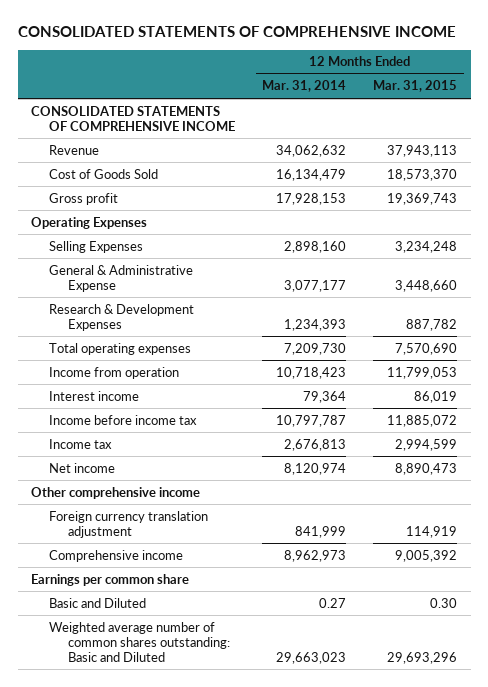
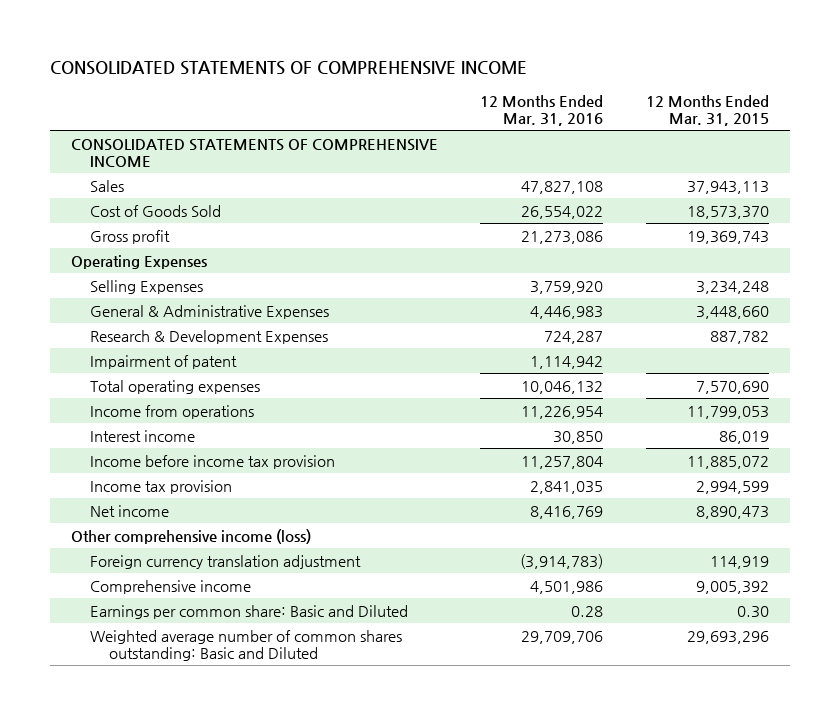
- | 12 Months Ended Mar. 31, 2014 | 12 Months Ended Mar. 31, 2015
+ | 12 Months Ended Mar. 31, 2016 | 12 Months Ended Mar. 31, 2015
- Revenue | 34,062,632 | 37,943,113
+ Sales | 47,827,108 | 37,943,113
- General & Administrative Expense | 3,077,177 | 3,448,660
+ General & Administrative Expenses | 4,446,983 | 3,448,660
+ Impairment of patent | 1,114,942 |
- Income from operation | 10,718,423 | 11,799,053
+ Income from operations | 11,226,954 | 11,799,053
- Income before income tax | 10,797,787 | 11,885,072
- Income tax | 2,676,813 | 2,994,599
+ Income before income tax provision | 11,257,804 | 11,885,072
+ Income tax provision | 2,841,035 | 2,994,599
- Other comprehensive income
+ Other comprehensive income (loss)
- Earnings per common share
- Basic and Diluted | 0.27 | 0.30
+ Earnings per common share: Basic and Diluted | 0.28 | 0.30

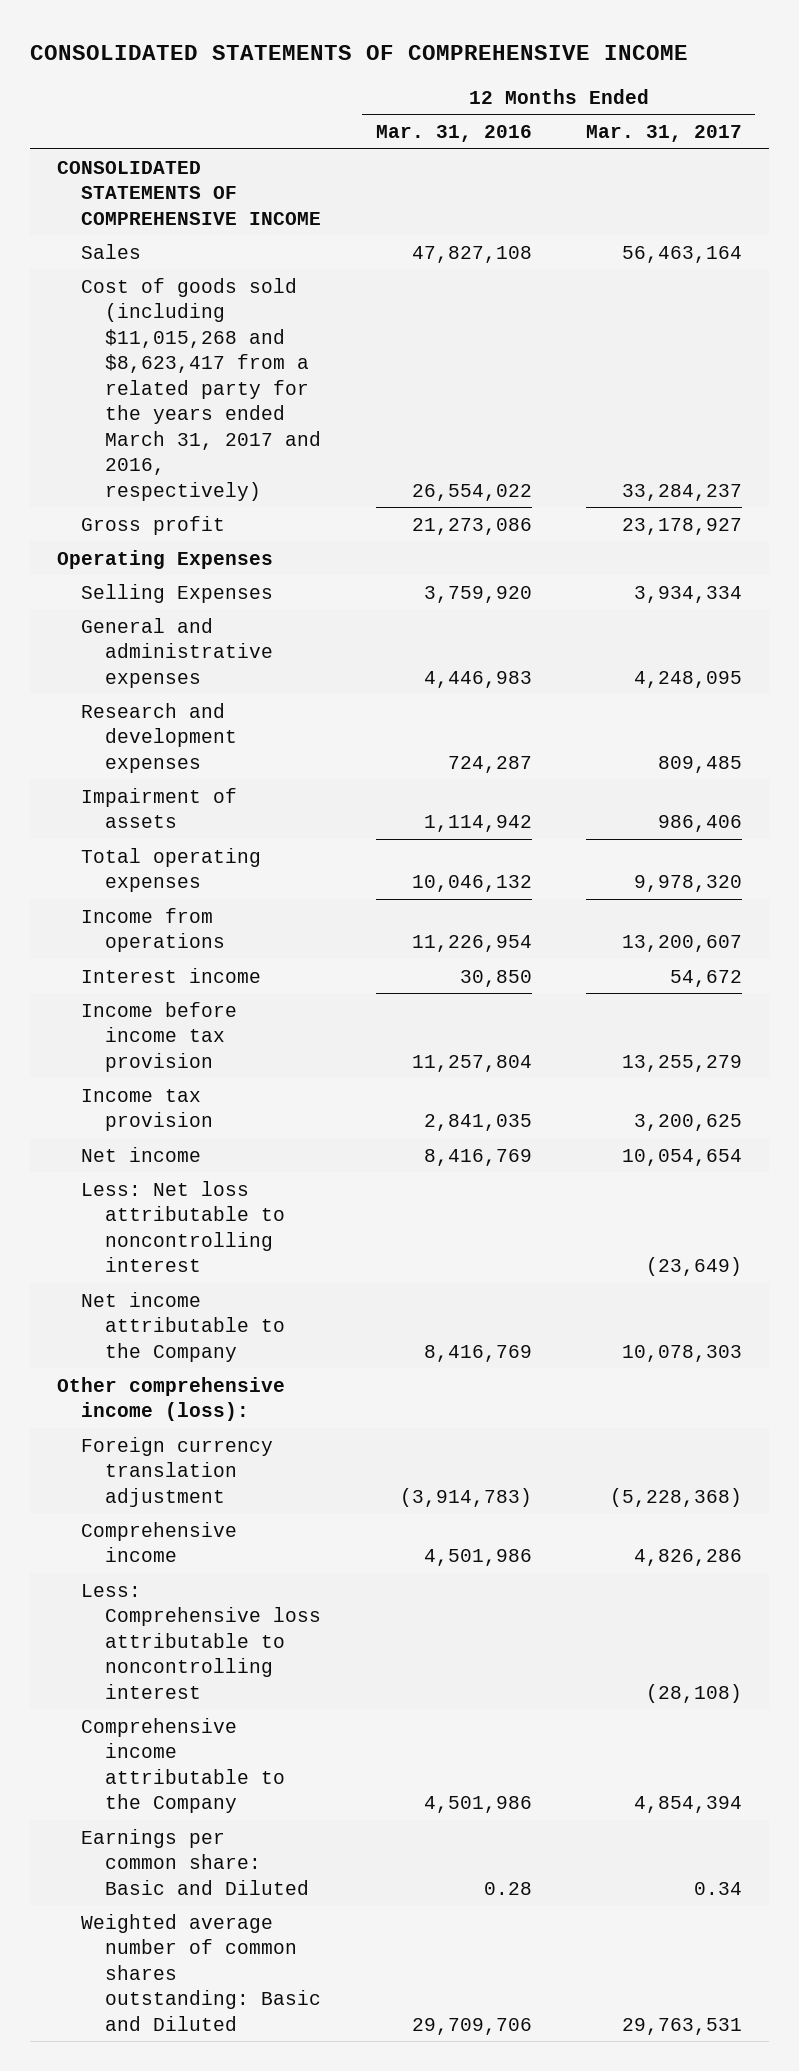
- | 12 Months Ended Mar. 31, 2016 | 12 Months Ended Mar. 31, 2015
+ | 12 Months Ended Mar. 31, 2016 | 12 Months Ended Mar. 31, 2017
- Cost of Goods Sold | 26,554,022 | 18,573,370
+ Cost of goods sold (including $11,015,268 and $8,623,417 from a related party for the years ended March 31, 2017 and 2016, respectively) | 26,554,022 | 33,284,237
- General & Administrative Expenses | 4,446,983 | 3,448,660
- Research & Development Expenses | 724,287 | 887,782
- Impairment of patent | 1,114,942 |
+ General and administrative expenses | 4,446,983 | 4,248,095
+ Research and development expenses | 724,287 | 809,485
+ Impairment of assets | 1,114,942 | 986,406
- Other comprehensive income (loss)
+ Less: Net loss attributable to noncontrolling interest | | (23,649)
+ Net income attributable to the Company | 8,416,769 | 10,078,303
+ Other comprehensive income (loss):
+ Less: Comprehensive loss attributable to noncontrolling interest | | (28,108)
+ Comprehensive income attributable to the Company | 4,501,986 | 4,854,394

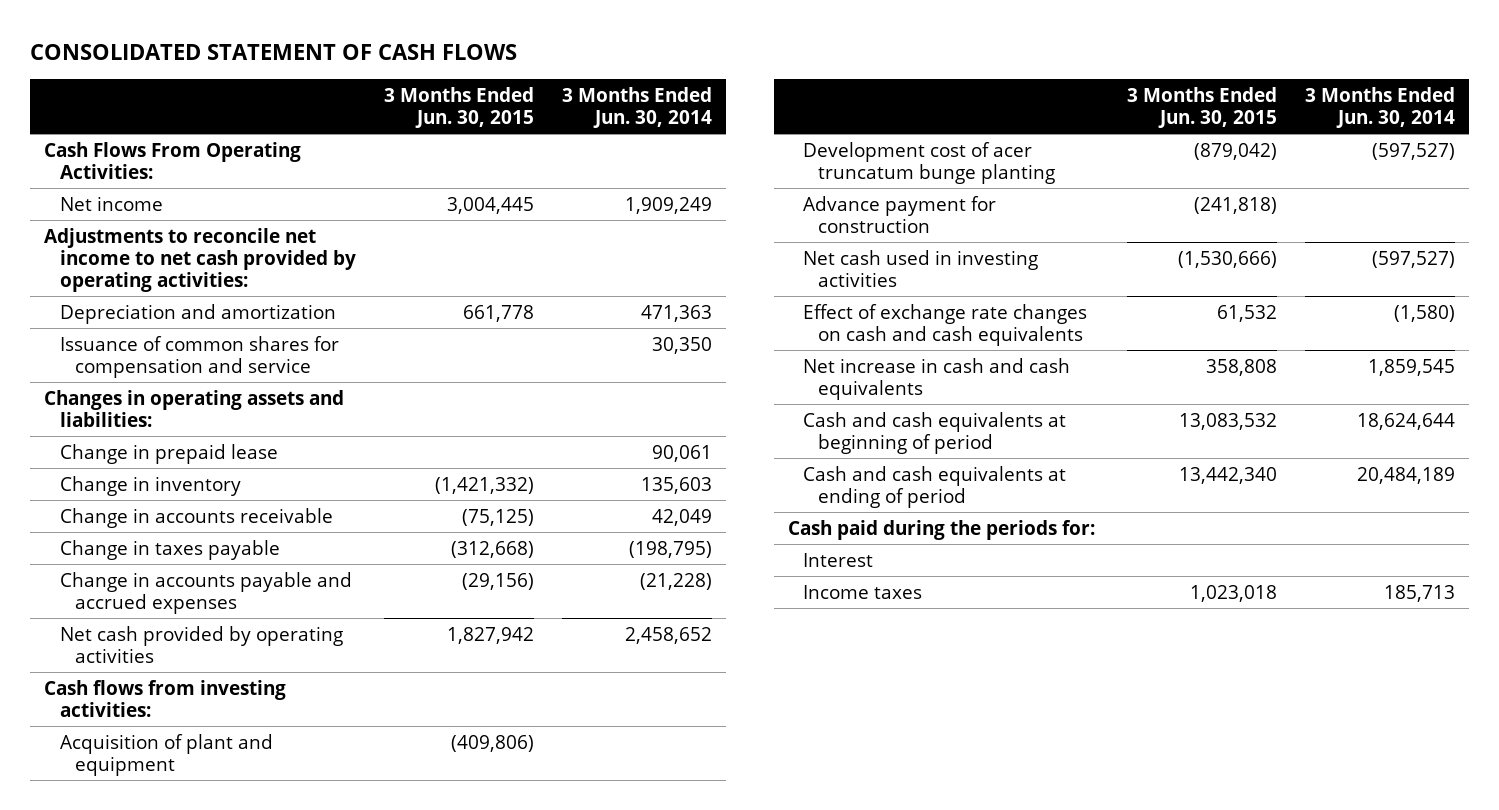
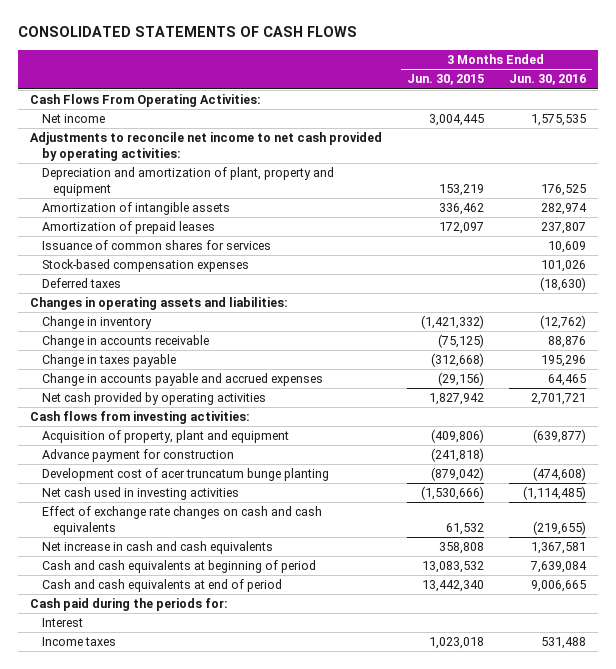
- CONSOLIDATED STATEMENT OF CASH FLOWS
+ CONSOLIDATED STATEMENTS OF CASH FLOWS
- | 3 Months Ended Jun. 30, 2015 | 3 Months Ended Jun. 30, 2014
+ | 3 Months Ended Jun. 30, 2015 | 3 Months Ended Jun. 30, 2016
- Depreciation and amortization | 661,778 | 471,363
- Issuance of common shares for compensation and service | | 30,350
+ Depreciation and amortization of plant, property and equipment | 153,219 | 176,525
+ Amortization of intangible assets | 336,462 | 282,974
+ Amortization of prepaid leases | 172,097 | 237,807
+ Issuance of common shares for services | | 10,609
+ Stock-based compensation expenses | | 101,026
+ Deferred taxes | | (18,630)
- Change in prepaid lease | | 90,061
- Acquisition of plant and equipment | (409,806) |
+ Acquisition of property, plant and equipment | (409,806) | (639,877)
moved down: Development cost of acer truncatum bunge planting | (879,042) | (474,608)
- Cash and cash equivalents at ending of period | 13,442,340 | 20,484,189
+ Cash and cash equivalents at end of period | 13,442,340 | 9,006,665

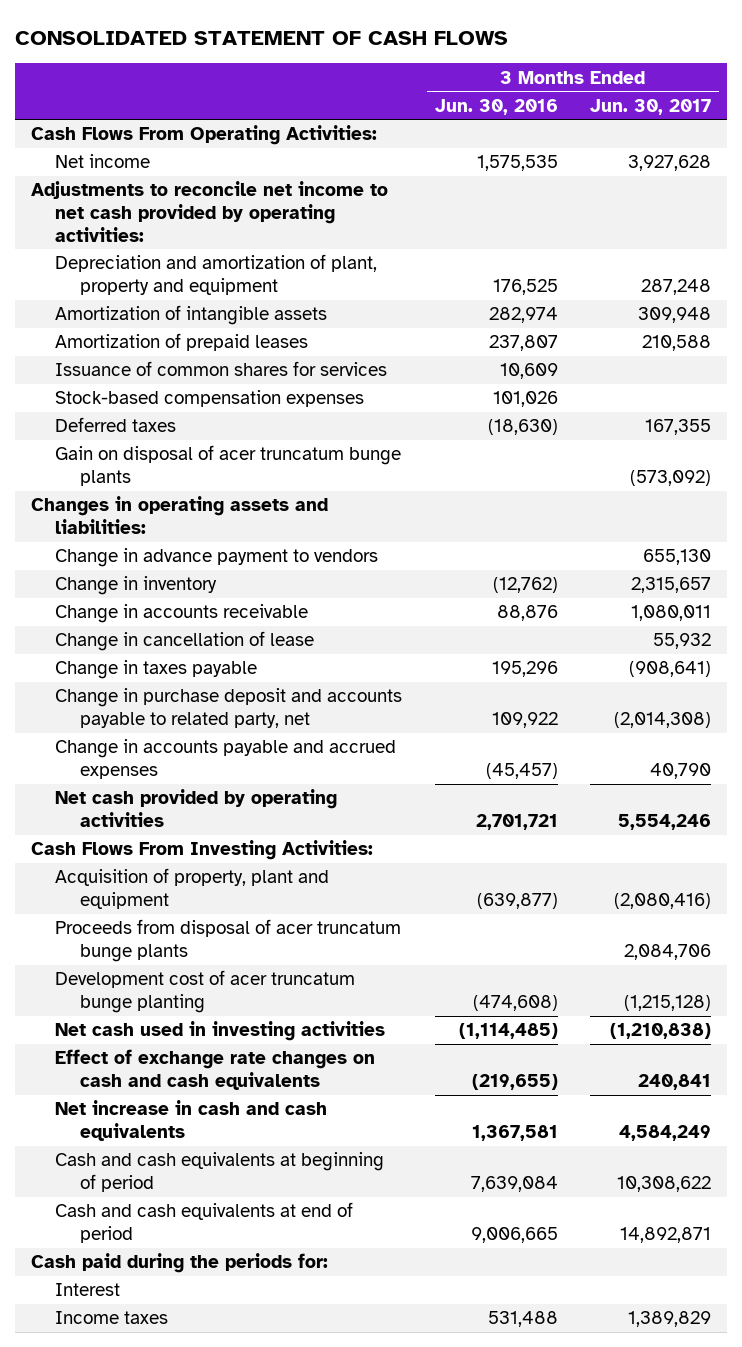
- CONSOLIDATED STATEMENTS OF CASH FLOWS
+ CONSOLIDATED STATEMENT OF CASH FLOWS
- | 3 Months Ended Jun. 30, 2015 | 3 Months Ended Jun. 30, 2016
+ | 3 Months Ended Jun. 30, 2016 | 3 Months Ended Jun. 30, 2017
+ Gain on disposal of acer truncatum bunge plants | | (573,092)
+ Change in advance payment to vendors | | 655,130
+ Change in cancellation of lease | | 55,932
- Change in accounts payable and accrued expenses | (29,156) | 64,465
+ Change in purchase deposit and accounts payable to related party, net | 109,922 | (2,014,308)
+ Change in accounts payable and accrued expenses | (45,457) | 40,790
- Cash flows from investing activities:
+ Cash Flows From Investing Activities:
- Advance payment for construction | (241,818) |
+ Proceeds from disposal of acer truncatum bunge plants | | 2,084,706

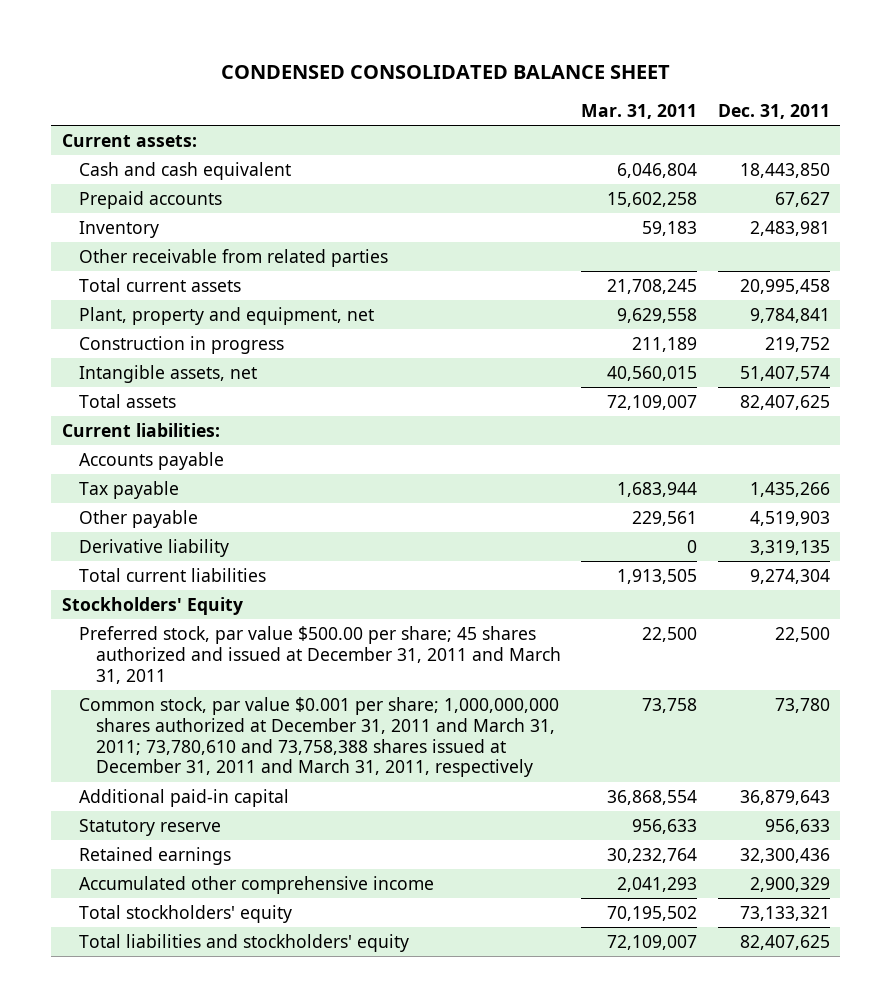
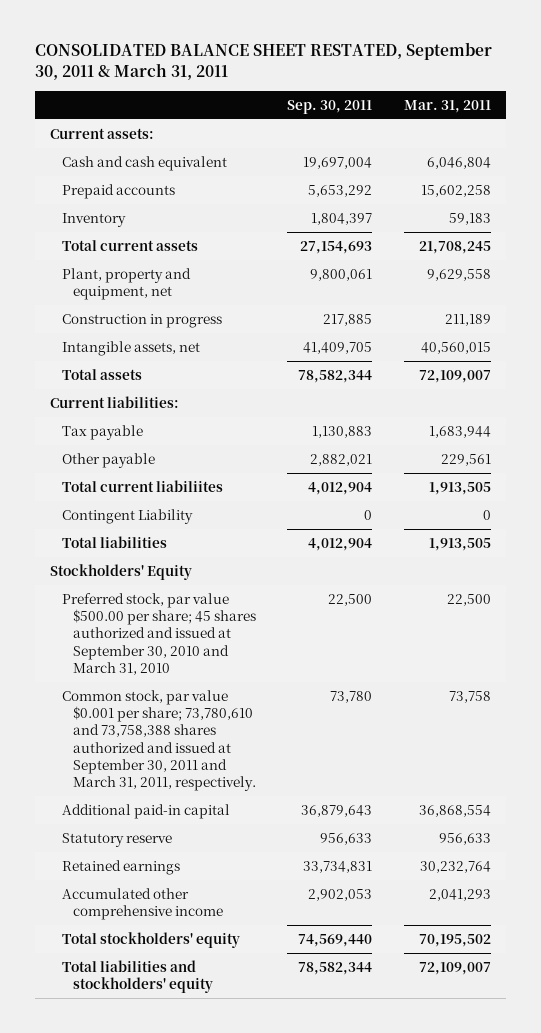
- CONDENSED CONSOLIDATED BALANCE SHEET
+ CONSOLIDATED BALANCE SHEET RESTATED, September 30, 2011 & March 31, 2011
- | Mar. 31, 2011 | Dec. 31, 2011
+ | Sep. 30, 2011 | Mar. 31, 2011
- Other receivable from related parties
- Accounts payable
- Derivative liability | 0 | 3,319,135
- Total current liabilities | 1,913,505 | 9,274,304
+ Total current liabiliites | 4,012,904 | 1,913,505
+ Contingent Liability | 0 | 0
+ Total liabilities | 4,012,904 | 1,913,505
- Preferred stock, par value $500.00 per share; 45 shares authorized and issued at December 31, 2011 and March 31, 2011 | 22,500 | 22,500
- Common stock, par value $0.001 per share; 1,000,000,000 shares authorized at December 31, 2011 and March 31, 2011; 73,780,610 and 73,758,388 shares issued at December 31, 2011 and March 31, 2011, respectively | 73,758 | 73,780
+ Preferred stock, par value $500.00 per share; 45 shares authorized and issued at September 30, 2010 and March 31, 2010 | 22,500 | 22,500
+ Common stock, par value $0.001 per share; 73,780,610 and 73,758,388 shares authorized and issued at September 30, 2011 and March 31, 2011, respectively. | 73,780 | 73,758

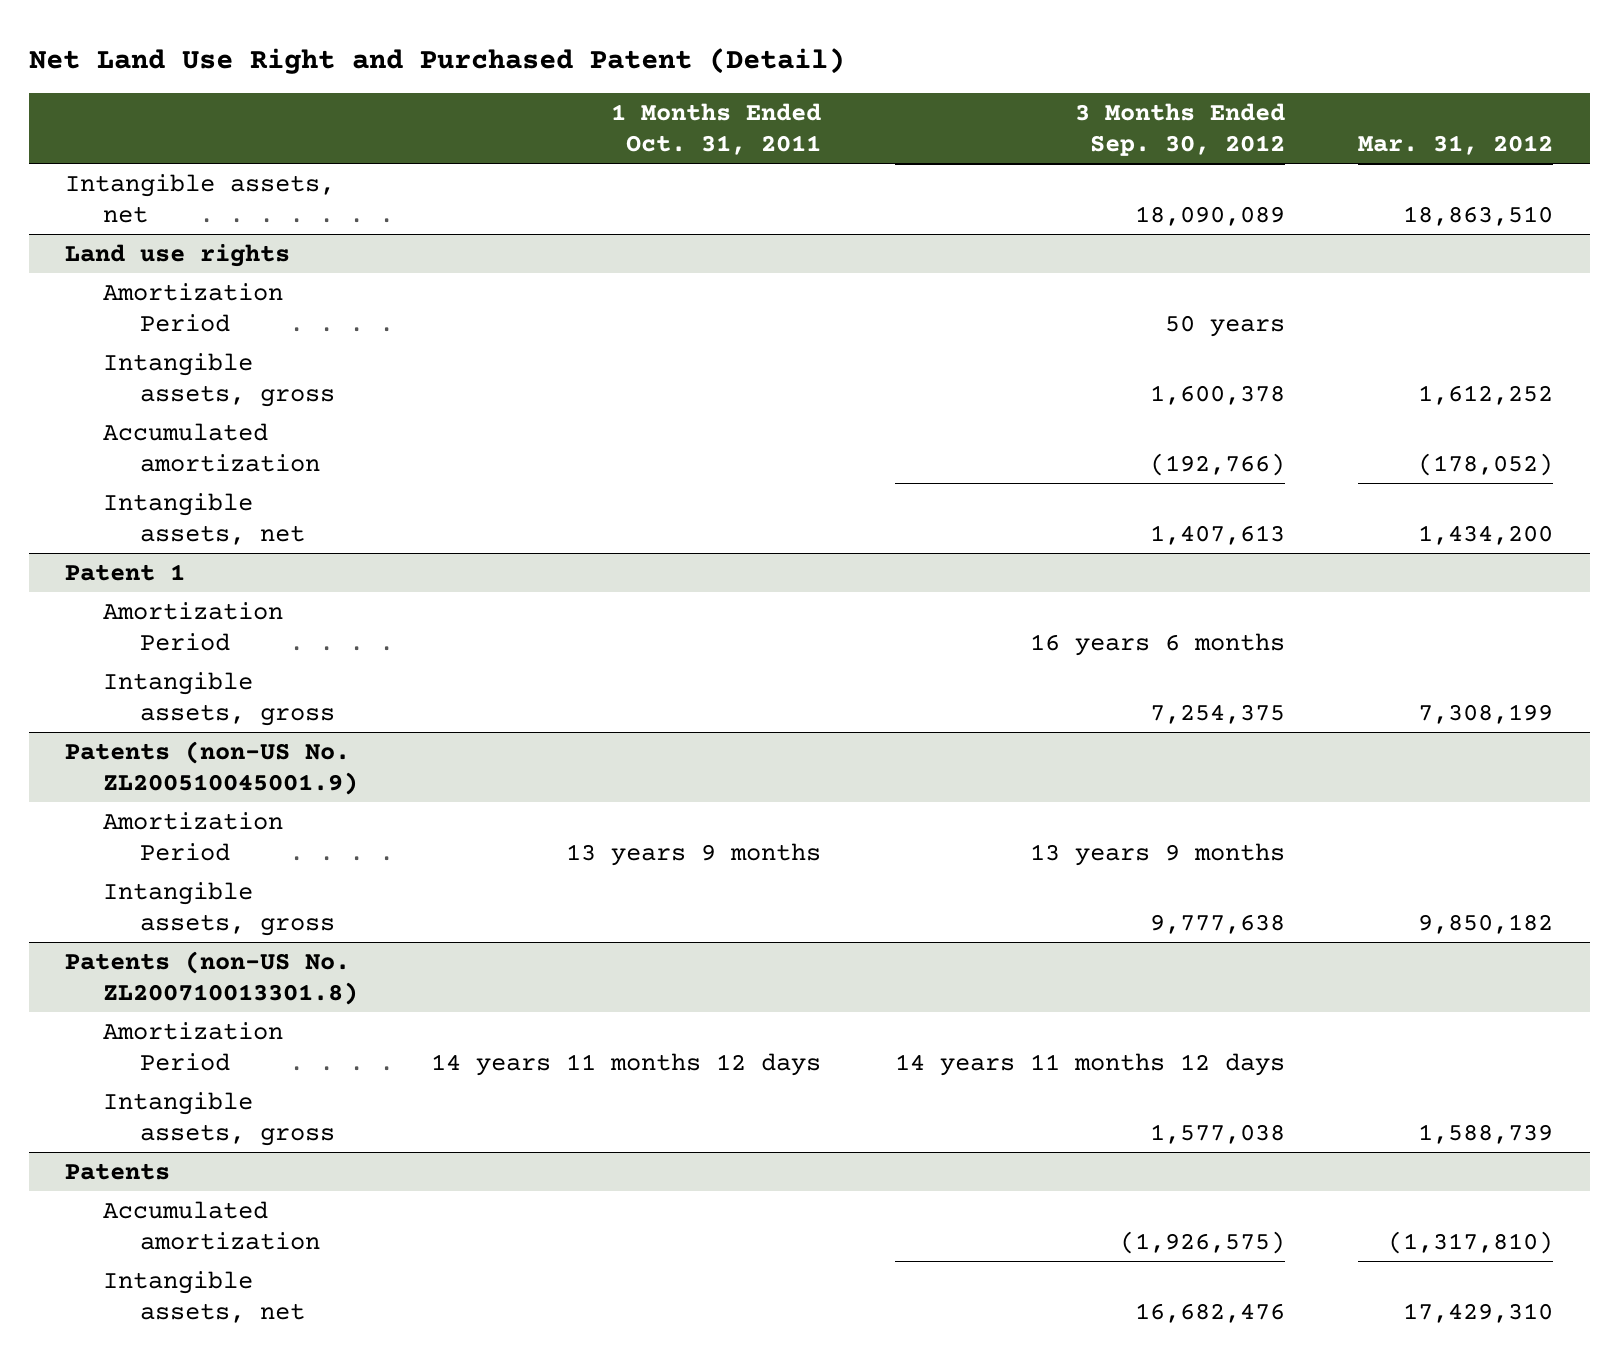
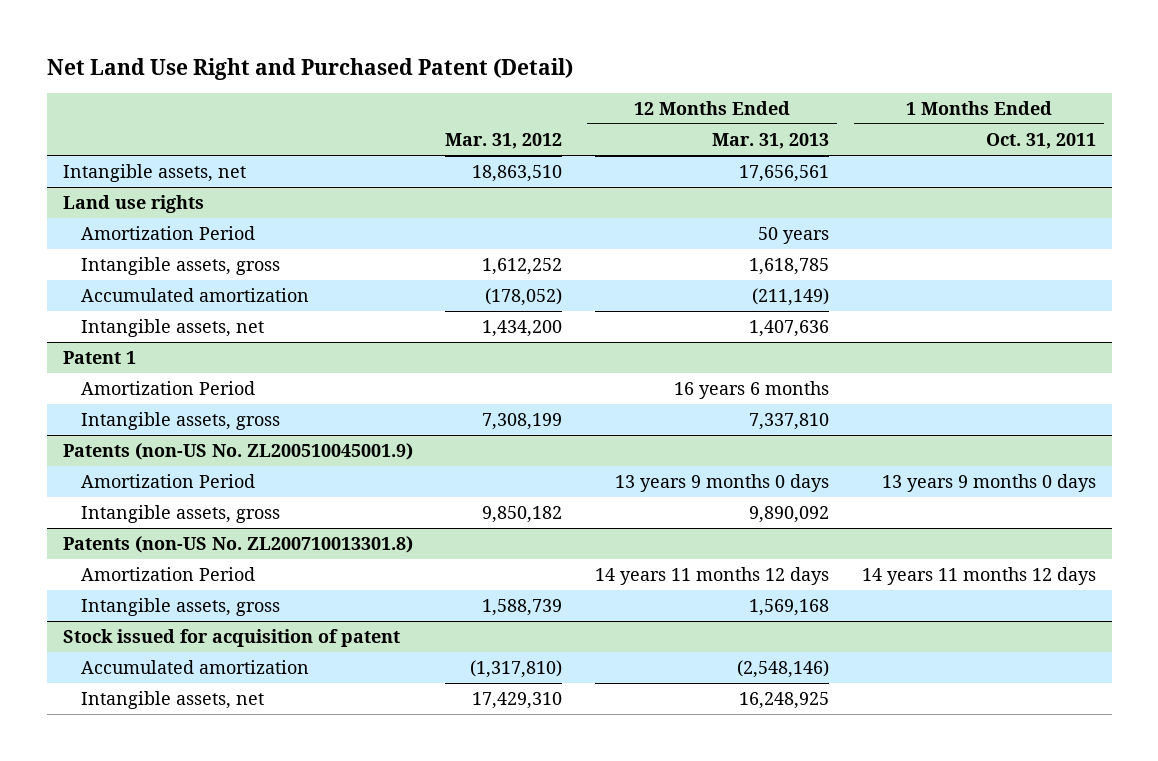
- | 1 Months Ended Oct. 31, 2011 | 3 Months Ended Sep. 30, 2012 | Mar. 31, 2012
+ | Mar. 31, 2012 | 12 Months Ended Mar. 31, 2013 | 1 Months Ended Oct. 31, 2011
@ Patents (non-US No. ZL200510045001.9)
- Amortization Period | 13 years 9 months | 13 years 9 months |
+ Amortization Period | | 13 years 9 months 0 days | 13 years 9 months 0 days
- Patents
+ Stock issued for acquisition of patent

